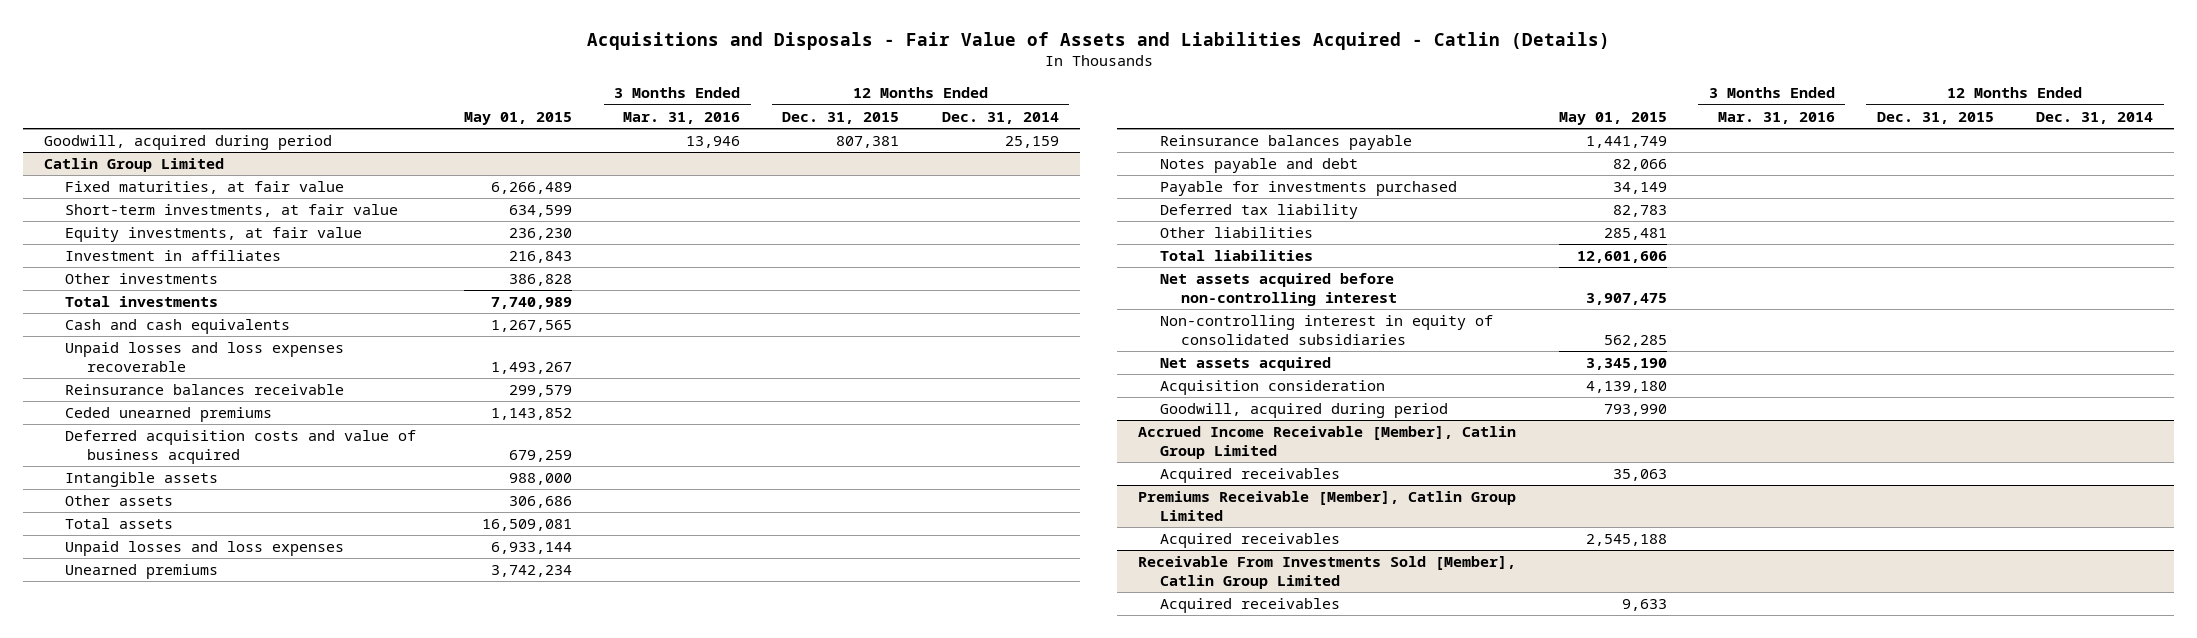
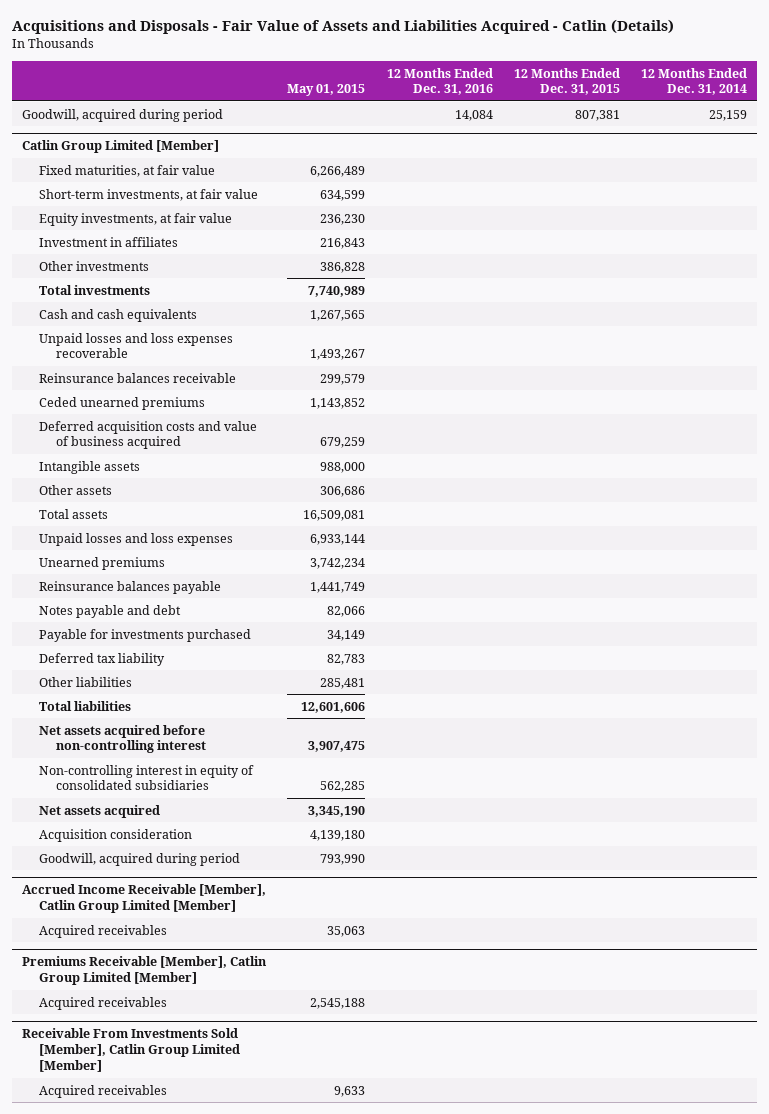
- | May 01, 2015 | 3 Months Ended Mar. 31, 2016 | 12 Months Ended Dec. 31, 2015 | 12 Months Ended Dec. 31, 2014
+ | May 01, 2015 | 12 Months Ended Dec. 31, 2016 | 12 Months Ended Dec. 31, 2015 | 12 Months Ended Dec. 31, 2014
- Catlin Group Limited
+ Catlin Group Limited [Member]
- Accrued Income Receivable [Member], Catlin Group Limited
+ Accrued Income Receivable [Member], Catlin Group Limited [Member]
- Premiums Receivable [Member], Catlin Group Limited
+ Premiums Receivable [Member], Catlin Group Limited [Member]
- Receivable From Investments Sold [Member], Catlin Group Limited
+ Receivable From Investments Sold [Member], Catlin Group Limited [Member]

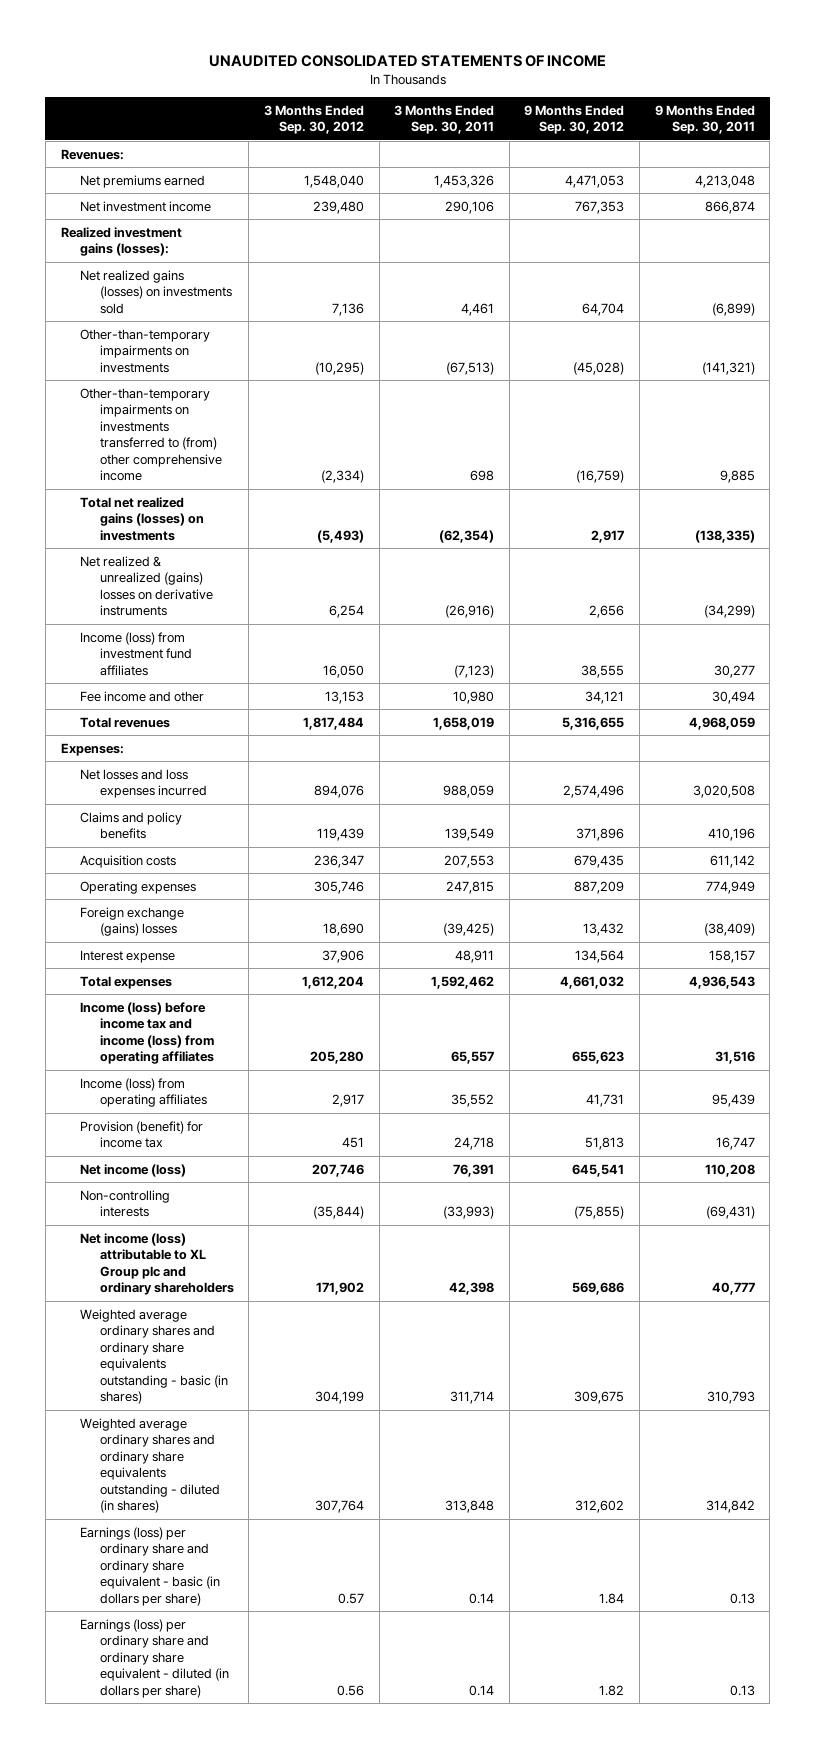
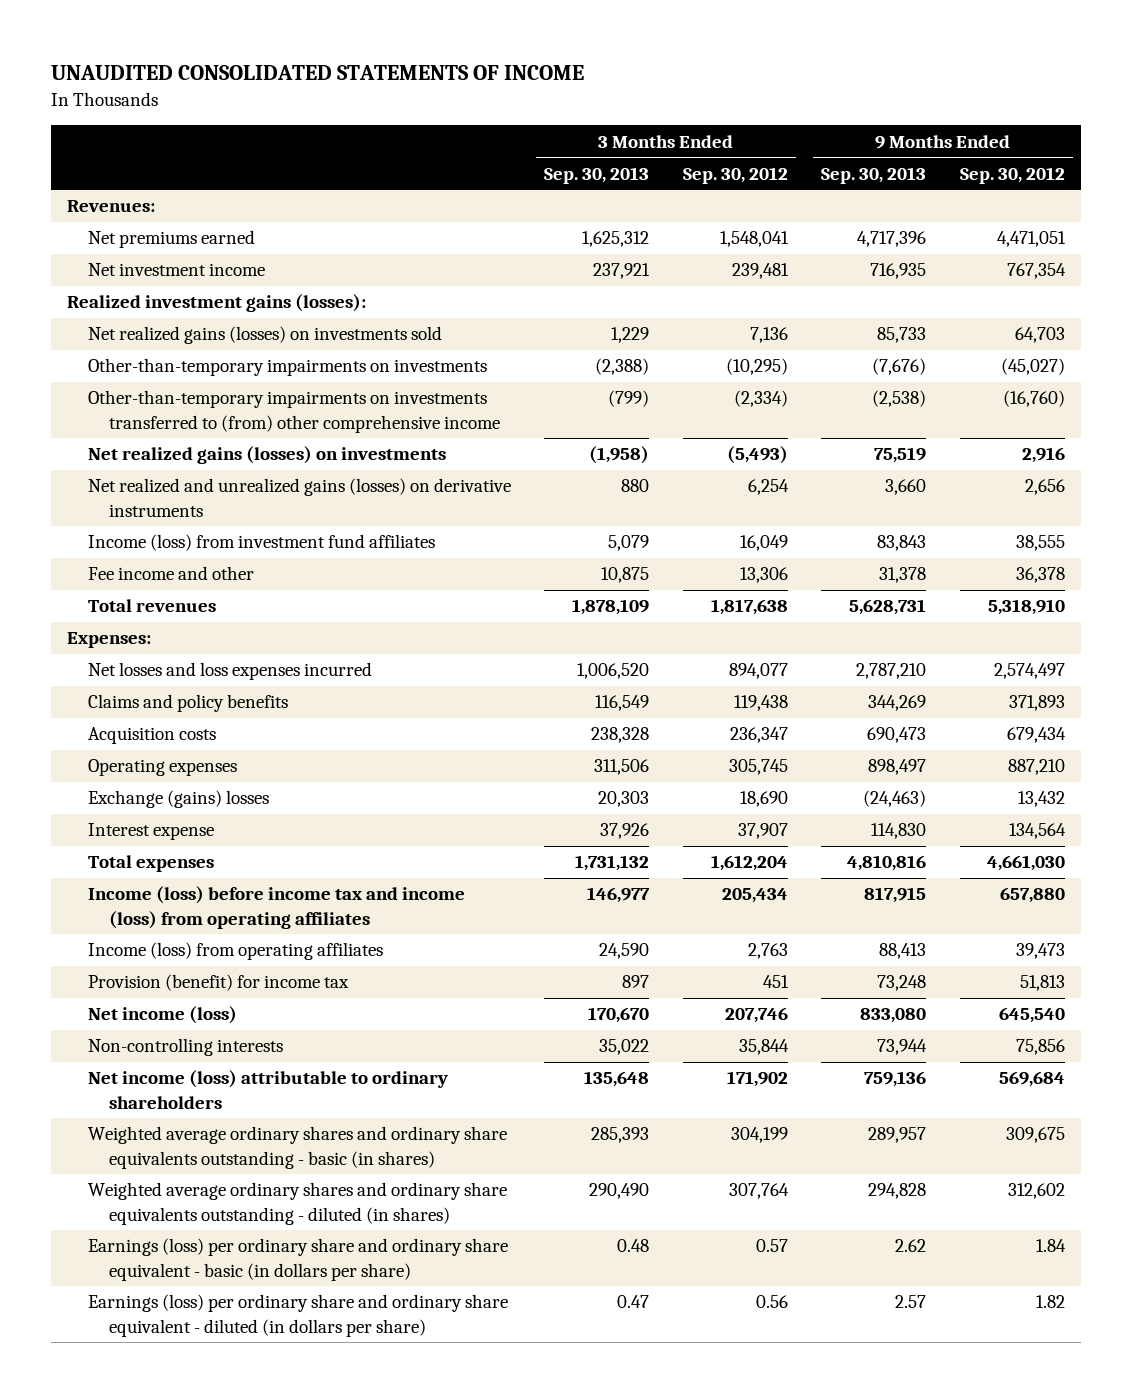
- | 3 Months Ended Sep. 30, 2012 | 3 Months Ended Sep. 30, 2011 | 9 Months Ended Sep. 30, 2012 | 9 Months Ended Sep. 30, 2011
+ | 3 Months Ended Sep. 30, 2013 | 3 Months Ended Sep. 30, 2012 | 9 Months Ended Sep. 30, 2013 | 9 Months Ended Sep. 30, 2012
- Net premiums earned | 1,548,040 | 1,453,326 | 4,471,053 | 4,213,048
- Net investment income | 239,480 | 290,106 | 767,353 | 866,874
+ Net premiums earned | 1,625,312 | 1,548,041 | 4,717,396 | 4,471,051
+ Net investment income | 237,921 | 239,481 | 716,935 | 767,354
- Net realized gains (losses) on investments sold | 7,136 | 4,461 | 64,704 | (6,899)
- Other-than-temporary impairments on investments | (10,295) | (67,513) | (45,028) | (141,321)
- Other-than-temporary impairments on investments transferred to (from) other comprehensive income | (2,334) | 698 | (16,759) | 9,885
- Total net realized gains (losses) on investments | (5,493) | (62,354) | 2,917 | (138,335)
- Net realized & unrealized (gains) losses on derivative instruments | 6,254 | (26,916) | 2,656 | (34,299)
- Income (loss) from investment fund affiliates | 16,050 | (7,123) | 38,555 | 30,277
- Fee income and other | 13,153 | 10,980 | 34,121 | 30,494
- Total revenues | 1,817,484 | 1,658,019 | 5,316,655 | 4,968,059
+ Net realized gains (losses) on investments sold | 1,229 | 7,136 | 85,733 | 64,703
+ Other-than-temporary impairments on investments | (2,388) | (10,295) | (7,676) | (45,027)
+ Other-than-temporary impairments on investments transferred to (from) other comprehensive income | (799) | (2,334) | (2,538) | (16,760)
+ Net realized gains (losses) on investments | (1,958) | (5,493) | 75,519 | 2,916
+ Net realized and unrealized gains (losses) on derivative instruments | 880 | 6,254 | 3,660 | 2,656
+ Income (loss) from investment fund affiliates | 5,079 | 16,049 | 83,843 | 38,555
+ Fee income and other | 10,875 | 13,306 | 31,378 | 36,378
+ Total revenues | 1,878,109 | 1,817,638 | 5,628,731 | 5,318,910
- Net losses and loss expenses incurred | 894,076 | 988,059 | 2,574,496 | 3,020,508
- Claims and policy benefits | 119,439 | 139,549 | 371,896 | 410,196
- Acquisition costs | 236,347 | 207,553 | 679,435 | 611,142
- Operating expenses | 305,746 | 247,815 | 887,209 | 774,949
- Foreign exchange (gains) losses | 18,690 | (39,425) | 13,432 | (38,409)
- Interest expense | 37,906 | 48,911 | 134,564 | 158,157
- Total expenses | 1,612,204 | 1,592,462 | 4,661,032 | 4,936,543
- Income (loss) before income tax and income (loss) from operating affiliates | 205,280 | 65,557 | 655,623 | 31,516
- Income (loss) from operating affiliates | 2,917 | 35,552 | 41,731 | 95,439
+ Net losses and loss expenses incurred | 1,006,520 | 894,077 | 2,787,210 | 2,574,497
+ Claims and policy benefits | 116,549 | 119,438 | 344,269 | 371,893
+ Acquisition costs | 238,328 | 236,347 | 690,473 | 679,434
+ Operating expenses | 311,506 | 305,745 | 898,497 | 887,210
+ Exchange (gains) losses | 20,303 | 18,690 | (24,463) | 13,432
+ Interest expense | 37,926 | 37,907 | 114,830 | 134,564
+ Total expenses | 1,731,132 | 1,612,204 | 4,810,816 | 4,661,030
+ Income (loss) before income tax and income (loss) from operating affiliates | 146,977 | 205,434 | 817,915 | 657,880
+ Income (loss) from operating affiliates | 24,590 | 2,763 | 88,413 | 39,473
- Net income (loss) | 207,746 | 76,391 | 645,541 | 110,208
- Non-controlling interests | (35,844) | (33,993) | (75,855) | (69,431)
- Net income (loss) attributable to XL Group plc and ordinary shareholders | 171,902 | 42,398 | 569,686 | 40,777
+ Net income (loss) | 170,670 | 207,746 | 833,080 | 645,540
+ Non-controlling interests | 35,022 | 35,844 | 73,944 | 75,856
+ Net income (loss) attributable to ordinary shareholders | 135,648 | 171,902 | 759,136 | 569,684

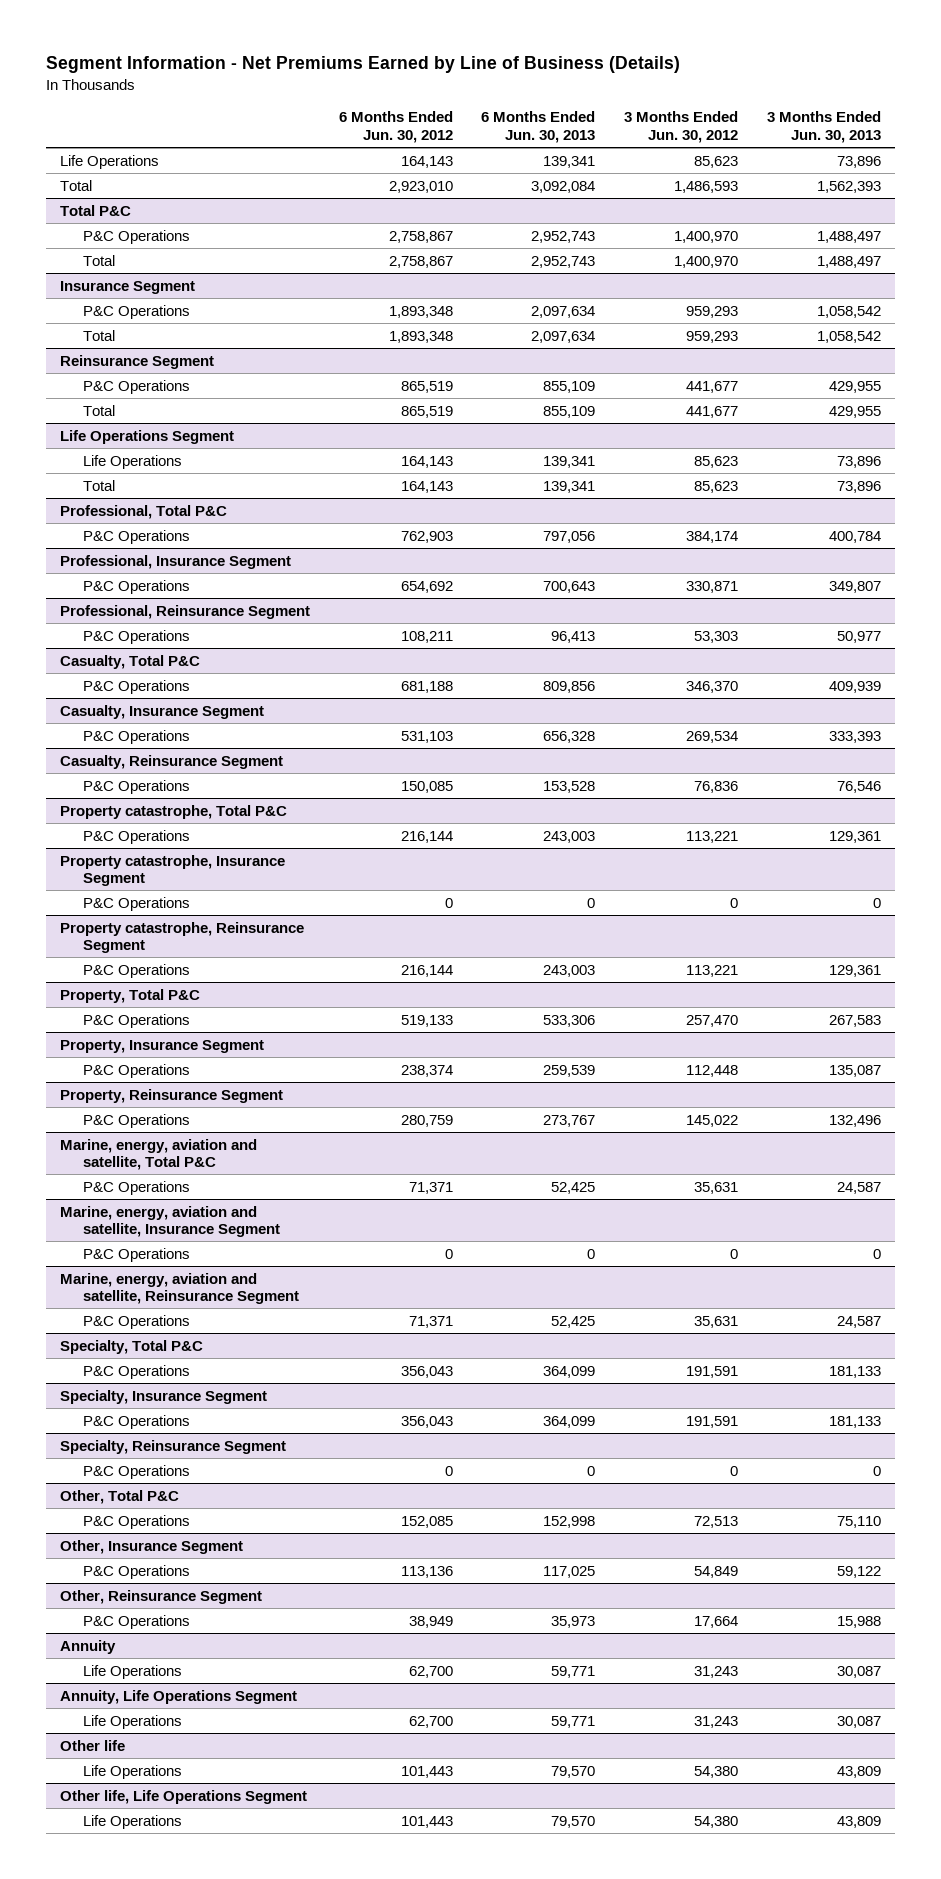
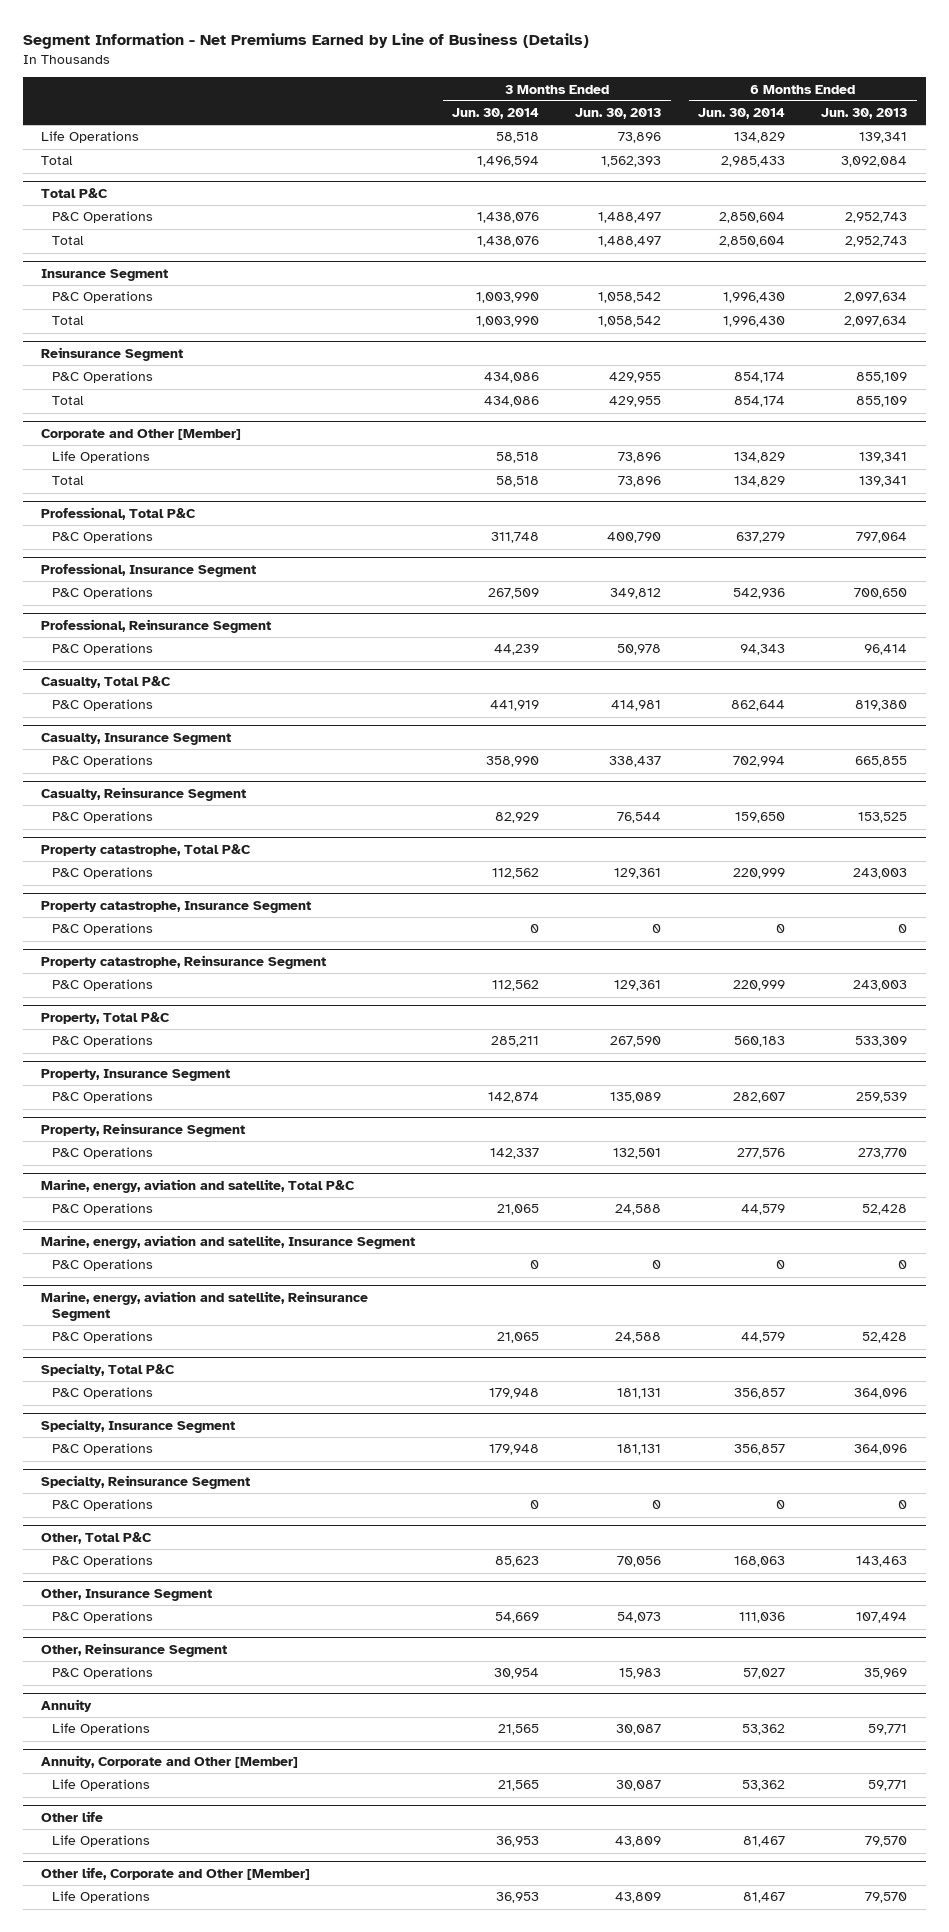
- | 6 Months Ended Jun. 30, 2012 | 6 Months Ended Jun. 30, 2013 | 3 Months Ended Jun. 30, 2012 | 3 Months Ended Jun. 30, 2013
+ | 3 Months Ended Jun. 30, 2014 | 3 Months Ended Jun. 30, 2013 | 6 Months Ended Jun. 30, 2014 | 6 Months Ended Jun. 30, 2013
- Life Operations Segment
+ Corporate and Other [Member]
@ Professional, Total P&C
- P&C Operations | 762,903 | 797,056 | 384,174 | 400,784
+ P&C Operations | 311,748 | 400,790 | 637,279 | 797,064
@ Professional, Insurance Segment
- P&C Operations | 654,692 | 700,643 | 330,871 | 349,807
+ P&C Operations | 267,509 | 349,812 | 542,936 | 700,650
@ Professional, Reinsurance Segment
- P&C Operations | 108,211 | 96,413 | 53,303 | 50,977
+ P&C Operations | 44,239 | 50,978 | 94,343 | 96,414
@ Casualty, Total P&C
- P&C Operations | 681,188 | 809,856 | 346,370 | 409,939
+ P&C Operations | 441,919 | 414,981 | 862,644 | 819,380
@ Casualty, Insurance Segment
- P&C Operations | 531,103 | 656,328 | 269,534 | 333,393
+ P&C Operations | 358,990 | 338,437 | 702,994 | 665,855
@ Casualty, Reinsurance Segment
- P&C Operations | 150,085 | 153,528 | 76,836 | 76,546
+ P&C Operations | 82,929 | 76,544 | 159,650 | 153,525
@ Property, Total P&C
- P&C Operations | 519,133 | 533,306 | 257,470 | 267,583
+ P&C Operations | 285,211 | 267,590 | 560,183 | 533,309
@ Property, Insurance Segment
- P&C Operations | 238,374 | 259,539 | 112,448 | 135,087
+ P&C Operations | 142,874 | 135,089 | 282,607 | 259,539
@ Property, Reinsurance Segment
- P&C Operations | 280,759 | 273,767 | 145,022 | 132,496
+ P&C Operations | 142,337 | 132,501 | 277,576 | 273,770
@ Marine, energy, aviation and satellite, Total P&C
- P&C Operations | 71,371 | 52,425 | 35,631 | 24,587
+ P&C Operations | 21,065 | 24,588 | 44,579 | 52,428
@ Marine, energy, aviation and satellite, Reinsurance Segment
- P&C Operations | 71,371 | 52,425 | 35,631 | 24,587
+ P&C Operations | 21,065 | 24,588 | 44,579 | 52,428
@ Specialty, Total P&C
- P&C Operations | 356,043 | 364,099 | 191,591 | 181,133
+ P&C Operations | 179,948 | 181,131 | 356,857 | 364,096
@ Specialty, Insurance Segment
- P&C Operations | 356,043 | 364,099 | 191,591 | 181,133
+ P&C Operations | 179,948 | 181,131 | 356,857 | 364,096
@ Other, Total P&C
- P&C Operations | 152,085 | 152,998 | 72,513 | 75,110
+ P&C Operations | 85,623 | 70,056 | 168,063 | 143,463
@ Other, Insurance Segment
- P&C Operations | 113,136 | 117,025 | 54,849 | 59,122
+ P&C Operations | 54,669 | 54,073 | 111,036 | 107,494
@ Other, Reinsurance Segment
- P&C Operations | 38,949 | 35,973 | 17,664 | 15,988
+ P&C Operations | 30,954 | 15,983 | 57,027 | 35,969
- Annuity, Life Operations Segment
+ Annuity, Corporate and Other [Member]
- Other life, Life Operations Segment
+ Other life, Corporate and Other [Member]

